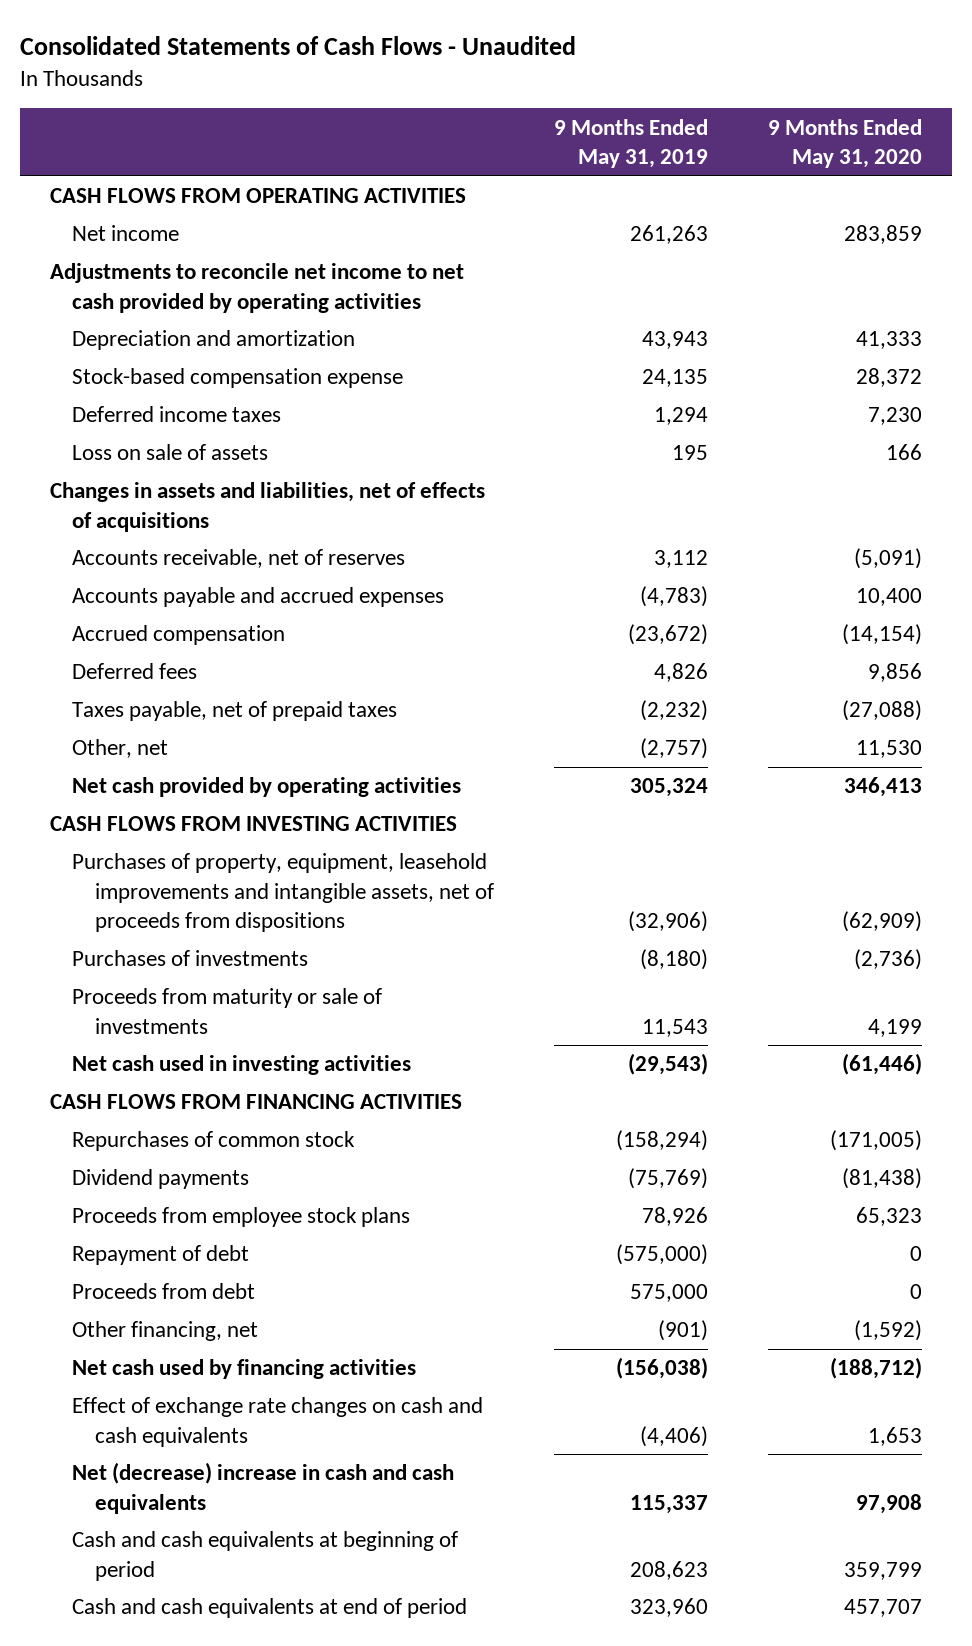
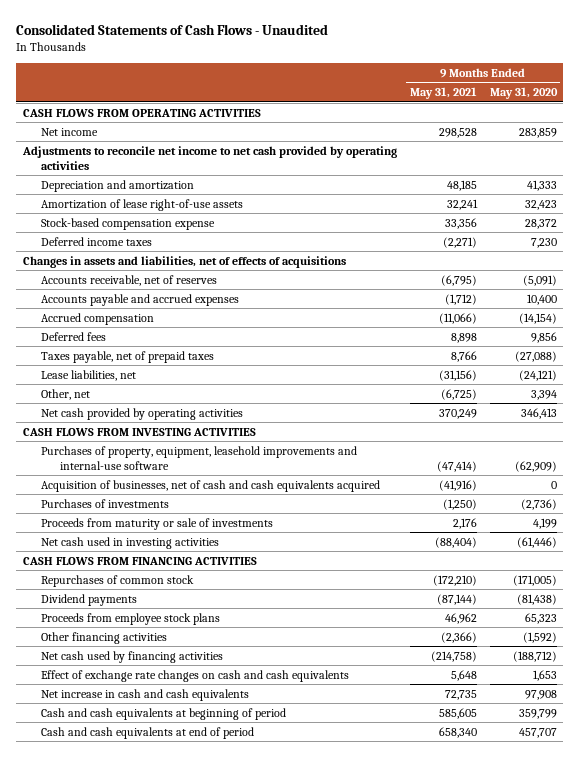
- | 9 Months Ended May 31, 2019 | 9 Months Ended May 31, 2020
+ | 9 Months Ended May 31, 2021 | 9 Months Ended May 31, 2020
+ Amortization of lease right-of-use assets | 32,241 | 32,423
- Loss on sale of assets | 195 | 166
- Other, net | (2,757) | 11,530
+ Lease liabilities, net | (31,156) | (24,121)
+ Other, net | (6,725) | 3,394
- Purchases of property, equipment, leasehold improvements and intangible assets, net of proceeds from dispositions | (32,906) | (62,909)
+ Purchases of property, equipment, leasehold improvements and internal-use software | (47,414) | (62,909)
+ Acquisition of businesses, net of cash and cash equivalents acquired | (41,916) | 0
- Repayment of debt | (575,000) | 0
- Proceeds from debt | 575,000 | 0
- Other financing, net | (901) | (1,592)
+ Other financing activities | (2,366) | (1,592)
- Net (decrease) increase in cash and cash equivalents | 115,337 | 97,908
+ Net increase in cash and cash equivalents | 72,735 | 97,908

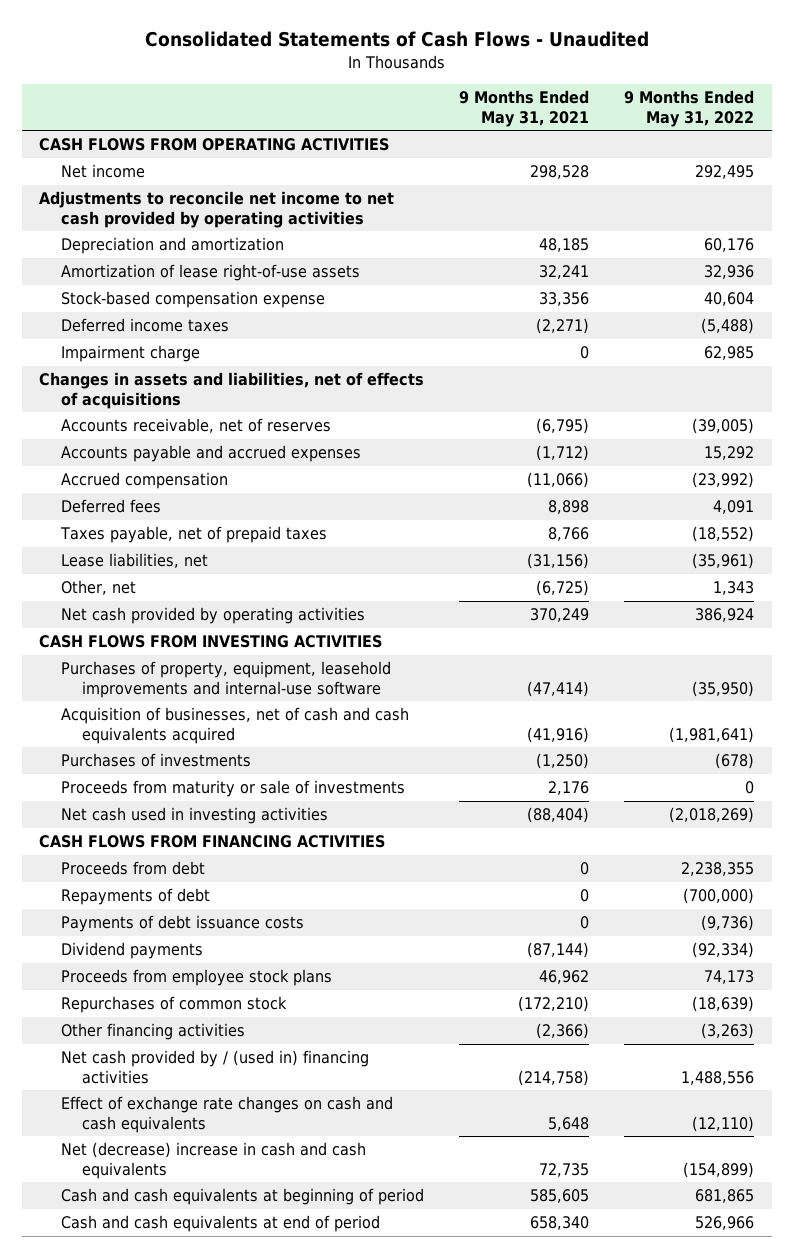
- | 9 Months Ended May 31, 2021 | 9 Months Ended May 31, 2020
+ | 9 Months Ended May 31, 2021 | 9 Months Ended May 31, 2022
+ Impairment charge | 0 | 62,985
+ Proceeds from debt | 0 | 2,238,355
+ Repayments of debt | 0 | (700,000)
+ Payments of debt issuance costs | 0 | (9,736)
moved down: Repurchases of common stock | (172,210) | (18,639)
- Net cash used by financing activities | (214,758) | (188,712)
+ Net cash provided by / (used in) financing activities | (214,758) | 1,488,556
- Net increase in cash and cash equivalents | 72,735 | 97,908
+ Net (decrease) increase in cash and cash equivalents | 72,735 | (154,899)

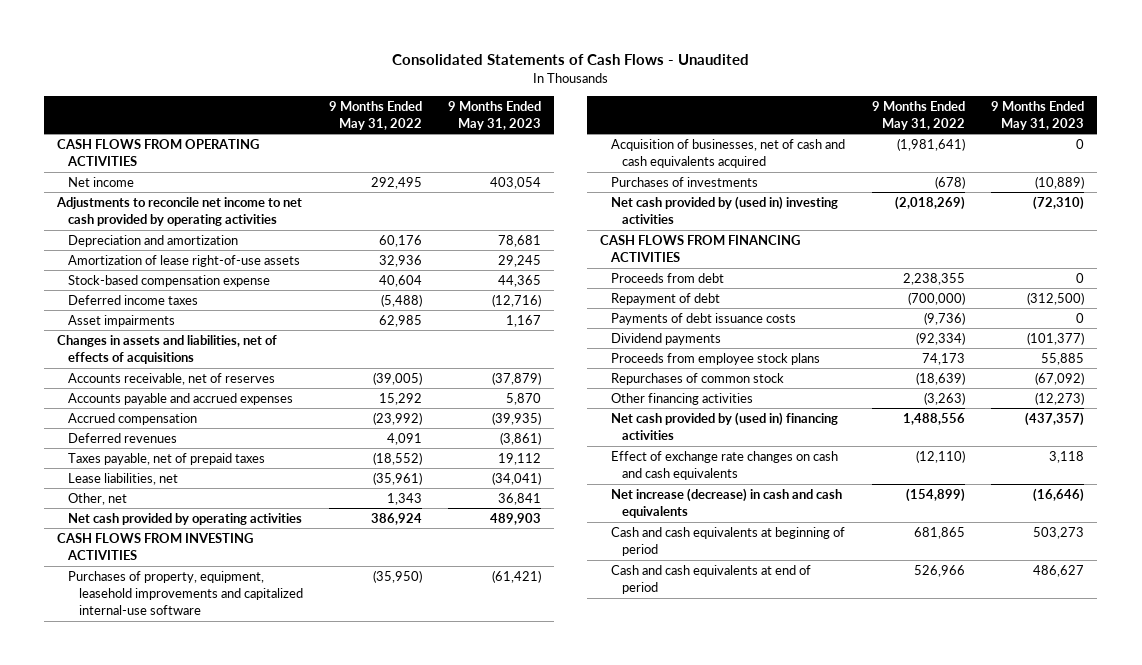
- | 9 Months Ended May 31, 2021 | 9 Months Ended May 31, 2022
+ | 9 Months Ended May 31, 2022 | 9 Months Ended May 31, 2023
- Impairment charge | 0 | 62,985
+ Asset impairments | 62,985 | 1,167
- Deferred fees | 8,898 | 4,091
+ Deferred revenues | 4,091 | (3,861)
- Purchases of property, equipment, leasehold improvements and internal-use software | (47,414) | (35,950)
+ Purchases of property, equipment, leasehold improvements and capitalized internal-use software | (35,950) | (61,421)
- Proceeds from maturity or sale of investments | 2,176 | 0
- Net cash used in investing activities | (88,404) | (2,018,269)
+ Net cash provided by (used in) investing activities | (2,018,269) | (72,310)
- Repayments of debt | 0 | (700,000)
+ Repayment of debt | (700,000) | (312,500)
- Net cash provided by / (used in) financing activities | (214,758) | 1,488,556
+ Net cash provided by (used in) financing activities | 1,488,556 | (437,357)
- Net (decrease) increase in cash and cash equivalents | 72,735 | (154,899)
+ Net increase (decrease) in cash and cash equivalents | (154,899) | (16,646)

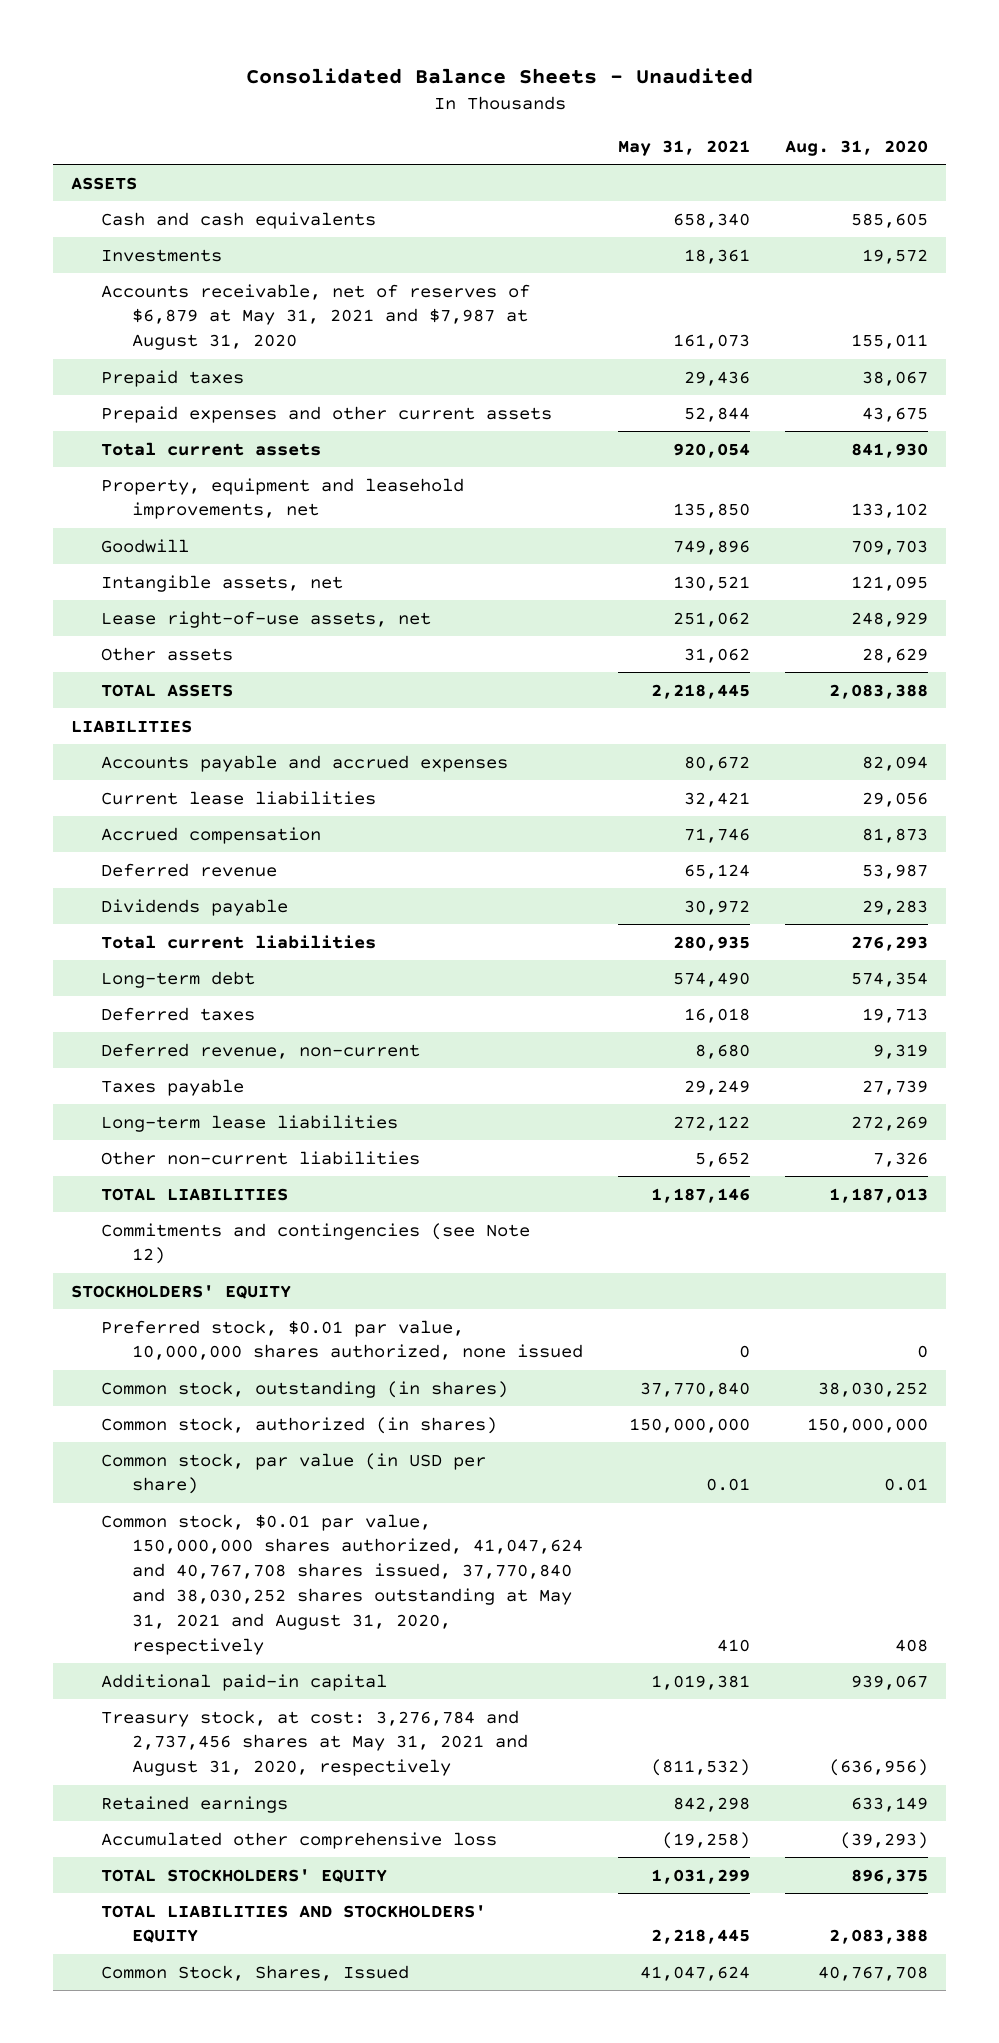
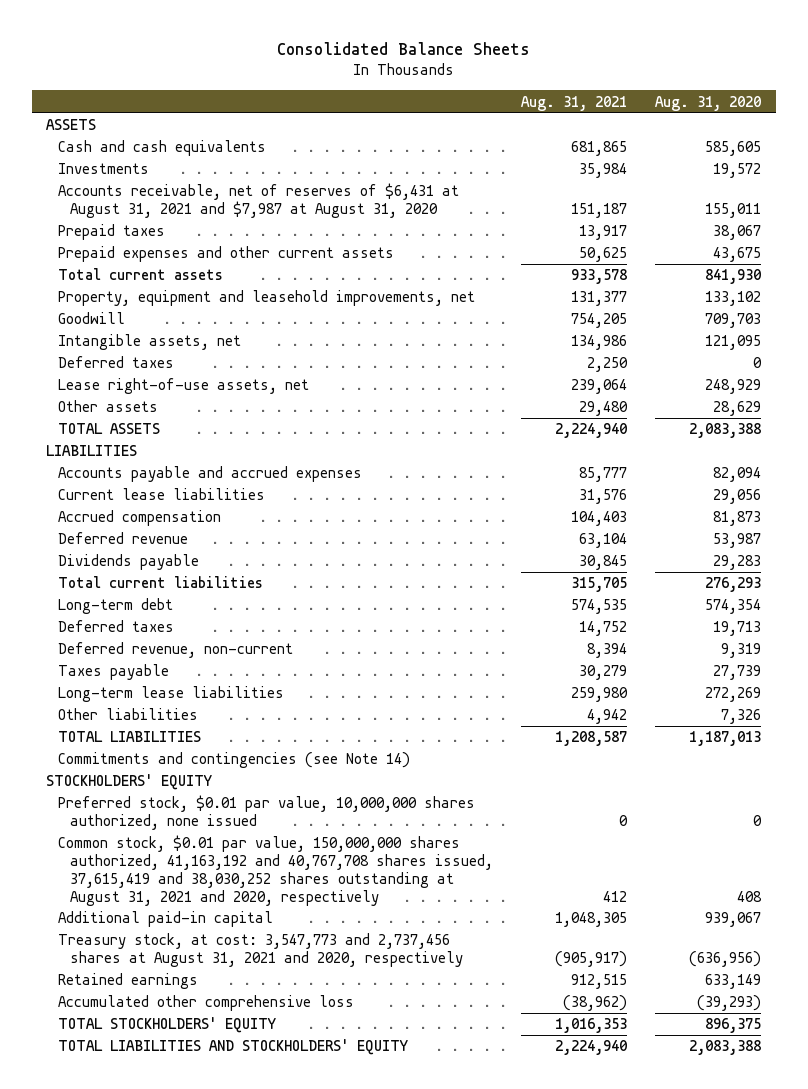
- Consolidated Balance Sheets - Unaudited
+ Consolidated Balance Sheets
- | May 31, 2021 | Aug. 31, 2020
+ | Aug. 31, 2021 | Aug. 31, 2020
- Accounts receivable, net of reserves of $6,879 at May 31, 2021 and $7,987 at August 31, 2020 | 161,073 | 155,011
+ Accounts receivable, net of reserves of $6,431 at August 31, 2021 and $7,987 at August 31, 2020 | 151,187 | 155,011
+ Deferred taxes | 2,250 | 0
- Other non-current liabilities | 5,652 | 7,326
+ Other liabilities | 4,942 | 7,326
- Commitments and contingencies (see Note 12)
+ Commitments and contingencies (see Note 14)
- Common stock, outstanding (in shares) | 37,770,840 | 38,030,252
- Common stock, authorized (in shares) | 150,000,000 | 150,000,000
- Common stock, par value (in USD per share) | 0.01 | 0.01
- Common stock, $0.01 par value, 150,000,000 shares authorized, 41,047,624 and 40,767,708 shares issued, 37,770,840 and 38,030,252 shares outstanding at May 31, 2021 and August 31, 2020, respectively | 410 | 408
+ Common stock, $0.01 par value, 150,000,000 shares authorized, 41,163,192 and 40,767,708 shares issued, 37,615,419 and 38,030,252 shares outstanding at August 31, 2021 and 2020, respectively | 412 | 408
- Treasury stock, at cost: 3,276,784 and 2,737,456 shares at May 31, 2021 and August 31, 2020, respectively | (811,532) | (636,956)
+ Treasury stock, at cost: 3,547,773 and 2,737,456 shares at August 31, 2021 and 2020, respectively | (905,917) | (636,956)
- Common Stock, Shares, Issued | 41,047,624 | 40,767,708

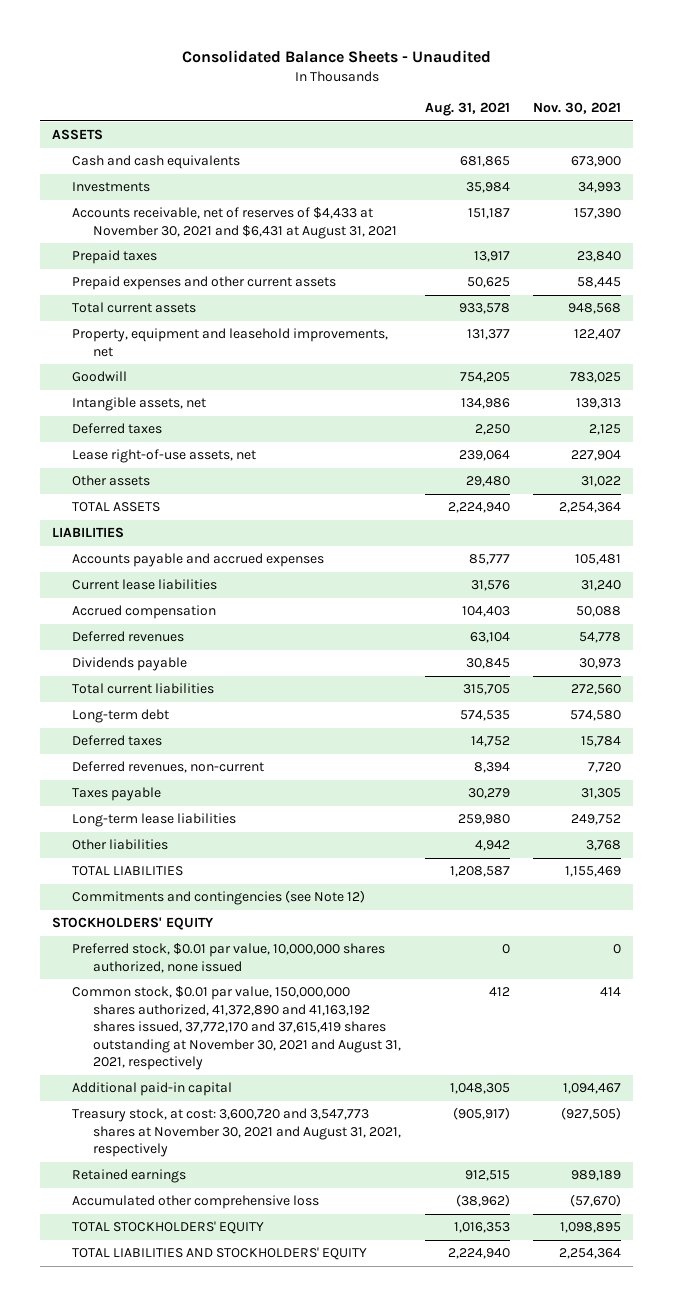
- Consolidated Balance Sheets
+ Consolidated Balance Sheets - Unaudited
- | Aug. 31, 2021 | Aug. 31, 2020
+ | Aug. 31, 2021 | Nov. 30, 2021
- Accounts receivable, net of reserves of $6,431 at August 31, 2021 and $7,987 at August 31, 2020 | 151,187 | 155,011
+ Accounts receivable, net of reserves of $4,433 at November 30, 2021 and $6,431 at August 31, 2021 | 151,187 | 157,390
- Deferred revenue | 63,104 | 53,987
+ Deferred revenues | 63,104 | 54,778
- Deferred revenue, non-current | 8,394 | 9,319
+ Deferred revenues, non-current | 8,394 | 7,720
- Commitments and contingencies (see Note 14)
+ Commitments and contingencies (see Note 12)
- Common stock, $0.01 par value, 150,000,000 shares authorized, 41,163,192 and 40,767,708 shares issued, 37,615,419 and 38,030,252 shares outstanding at August 31, 2021 and 2020, respectively | 412 | 408
+ Common stock, $0.01 par value, 150,000,000 shares authorized, 41,372,890 and 41,163,192 shares issued, 37,772,170 and 37,615,419 shares outstanding at November 30, 2021 and August 31, 2021, respectively | 412 | 414
- Treasury stock, at cost: 3,547,773 and 2,737,456 shares at August 31, 2021 and 2020, respectively | (905,917) | (636,956)
+ Treasury stock, at cost: 3,600,720 and 3,547,773 shares at November 30, 2021 and August 31, 2021, respectively | (905,917) | (927,505)

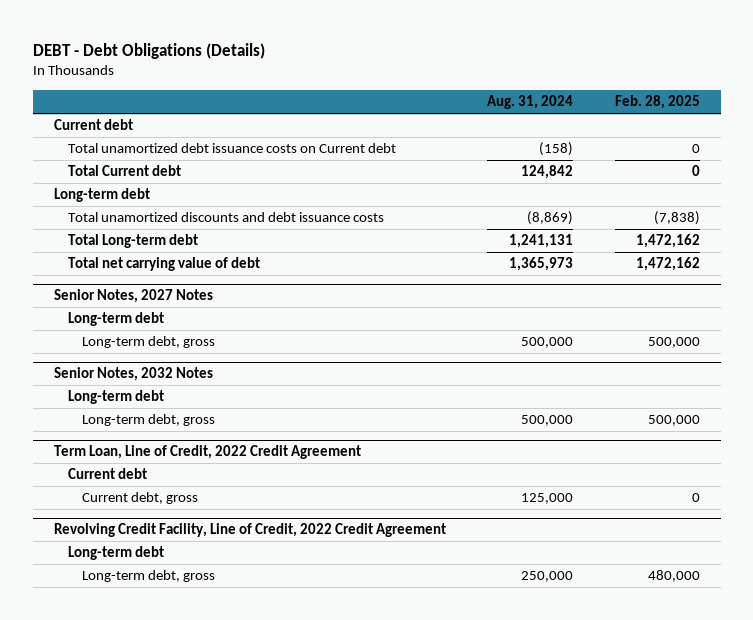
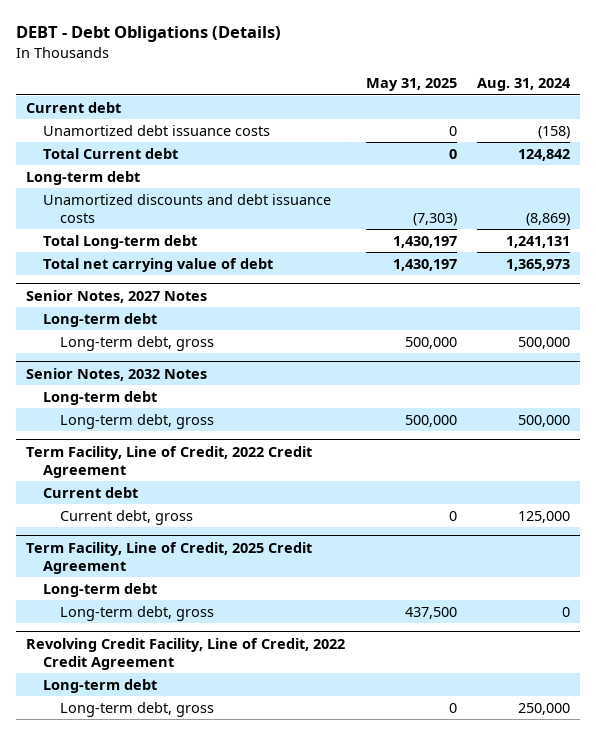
- | Aug. 31, 2024 | Feb. 28, 2025
+ | May 31, 2025 | Aug. 31, 2024
- Total unamortized debt issuance costs on Current debt | (158) | 0
+ Unamortized debt issuance costs | 0 | (158)
- Total unamortized discounts and debt issuance costs | (8,869) | (7,838)
+ Unamortized discounts and debt issuance costs | (7,303) | (8,869)
- Term Loan, Line of Credit, 2022 Credit Agreement
+ Term Facility, Line of Credit, 2022 Credit Agreement
+ Term Facility, Line of Credit, 2025 Credit Agreement
+ Long-term debt
+ Long-term debt, gross | 437,500 | 0

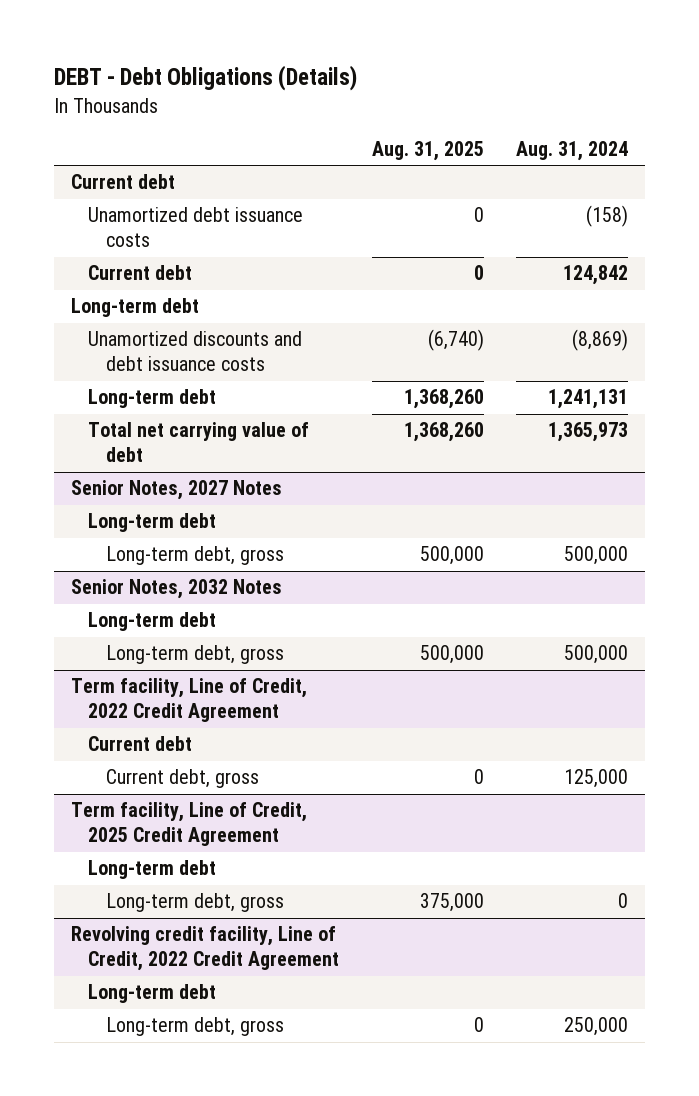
- | May 31, 2025 | Aug. 31, 2024
+ | Aug. 31, 2025 | Aug. 31, 2024
- Total Current debt | 0 | 124,842
+ Current debt | 0 | 124,842
- Total Long-term debt | 1,430,197 | 1,241,131
+ Long-term debt | 1,368,260 | 1,241,131
- Term Facility, Line of Credit, 2022 Credit Agreement
+ Term facility, Line of Credit, 2022 Credit Agreement
- Term Facility, Line of Credit, 2025 Credit Agreement
+ Term facility, Line of Credit, 2025 Credit Agreement
- Revolving Credit Facility, Line of Credit, 2022 Credit Agreement
+ Revolving credit facility, Line of Credit, 2022 Credit Agreement

